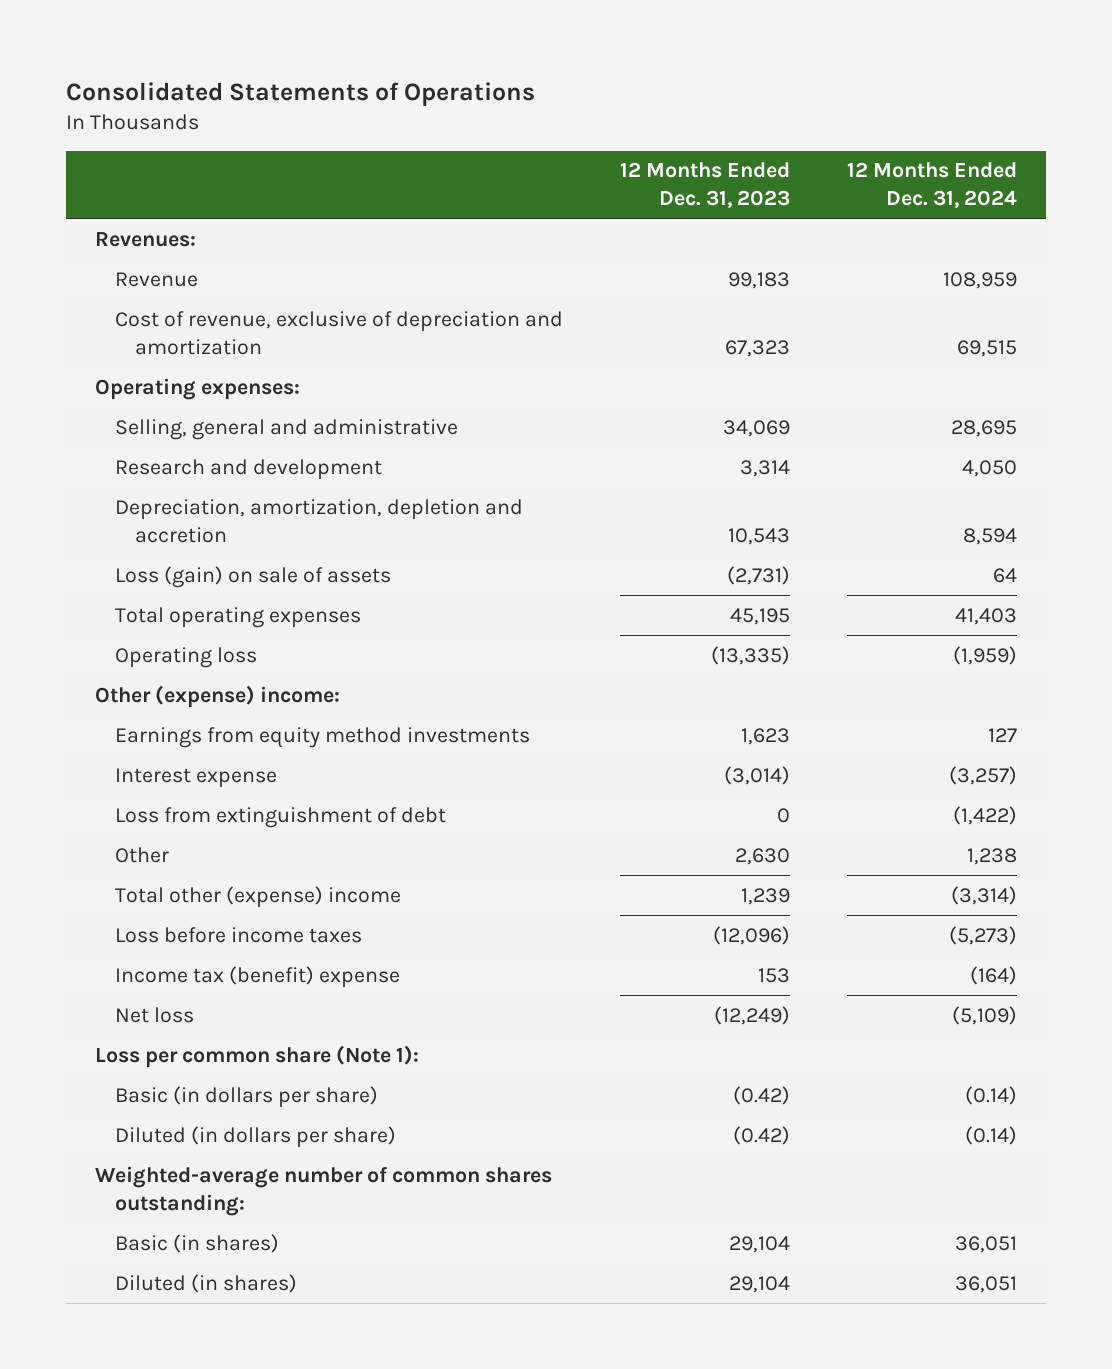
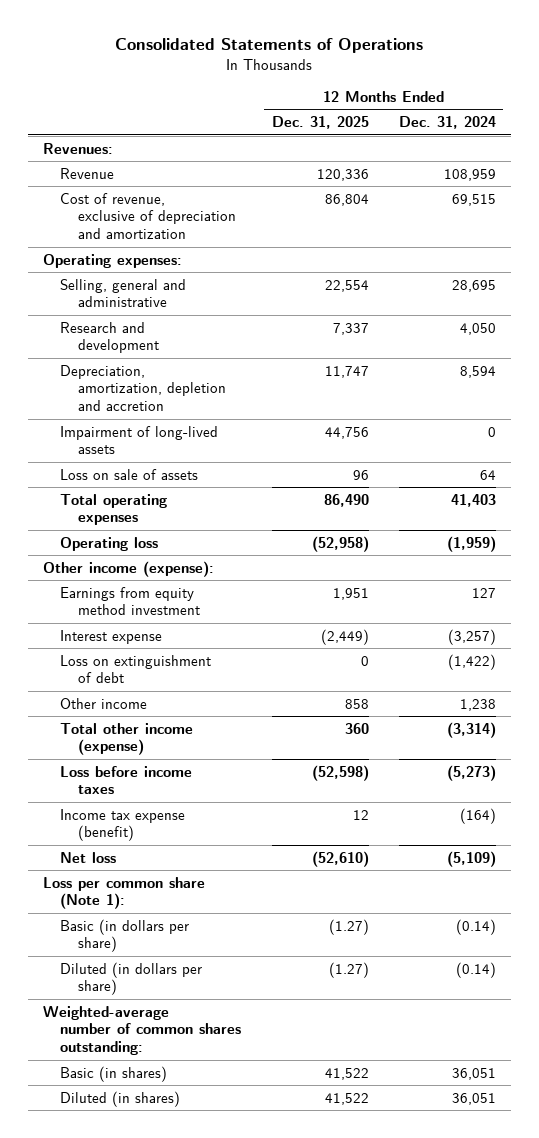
- | 12 Months Ended Dec. 31, 2023 | 12 Months Ended Dec. 31, 2024
+ | 12 Months Ended Dec. 31, 2025 | 12 Months Ended Dec. 31, 2024
- Loss (gain) on sale of assets | (2,731) | 64
+ Impairment of long-lived assets | 44,756 | 0
+ Loss on sale of assets | 96 | 64
- Other (expense) income:
- Earnings from equity method investments | 1,623 | 127
+ Other income (expense):
+ Earnings from equity method investment | 1,951 | 127
- Loss from extinguishment of debt | 0 | (1,422)
- Other | 2,630 | 1,238
- Total other (expense) income | 1,239 | (3,314)
+ Loss on extinguishment of debt | 0 | (1,422)
+ Other income | 858 | 1,238
+ Total other income (expense) | 360 | (3,314)
- Income tax (benefit) expense | 153 | (164)
+ Income tax expense (benefit) | 12 | (164)

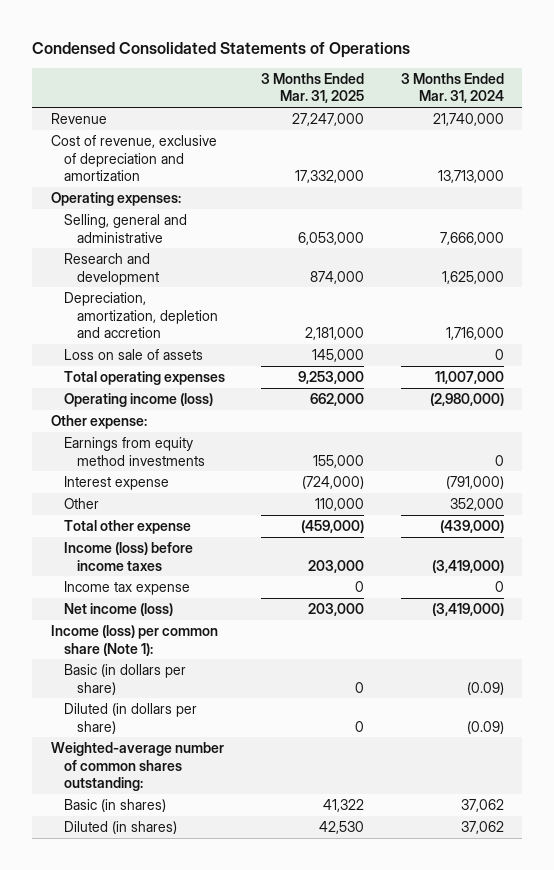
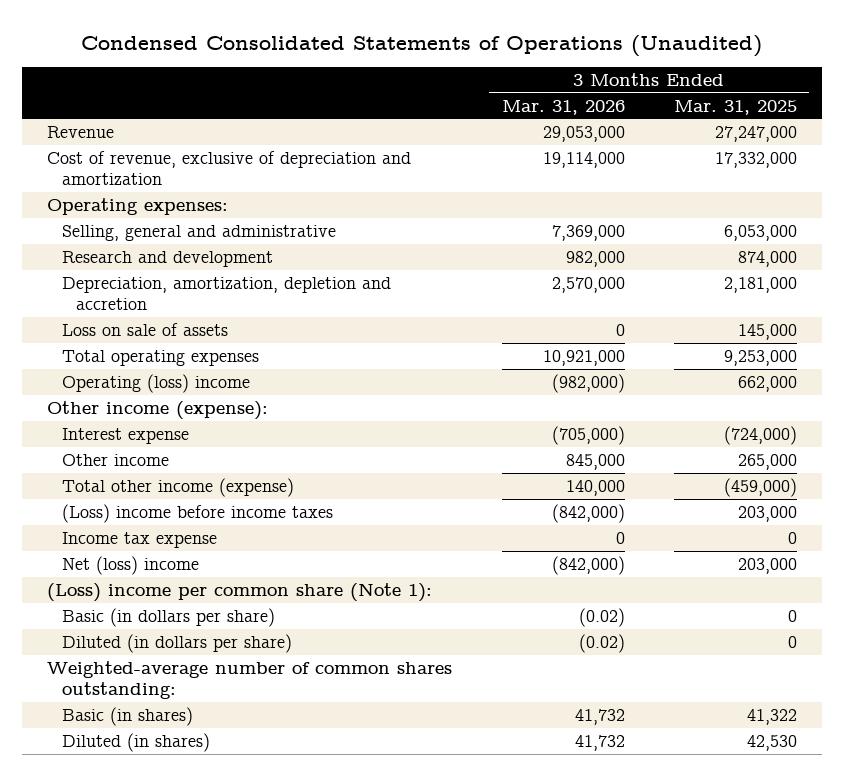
- Condensed Consolidated Statements of Operations
+ Condensed Consolidated Statements of Operations (Unaudited)
- | 3 Months Ended Mar. 31, 2025 | 3 Months Ended Mar. 31, 2024
+ | 3 Months Ended Mar. 31, 2026 | 3 Months Ended Mar. 31, 2025
- Operating income (loss) | 662,000 | (2,980,000)
- Other expense:
- Earnings from equity method investments | 155,000 | 0
+ Operating (loss) income | (982,000) | 662,000
+ Other income (expense):
- Other | 110,000 | 352,000
- Total other expense | (459,000) | (439,000)
- Income (loss) before income taxes | 203,000 | (3,419,000)
+ Other income | 845,000 | 265,000
+ Total other income (expense) | 140,000 | (459,000)
+ (Loss) income before income taxes | (842,000) | 203,000
- Net income (loss) | 203,000 | (3,419,000)
- Income (loss) per common share (Note 1):
+ Net (loss) income | (842,000) | 203,000
+ (Loss) income per common share (Note 1):

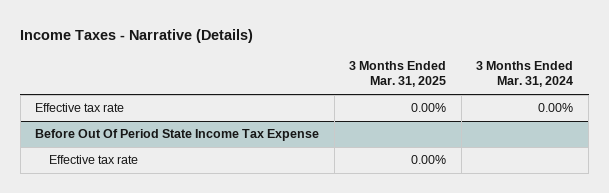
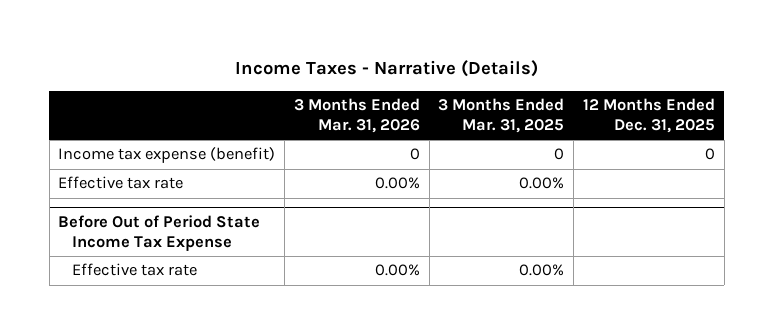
- | 3 Months Ended Mar. 31, 2025 | 3 Months Ended Mar. 31, 2024
+ | 3 Months Ended Mar. 31, 2026 | 3 Months Ended Mar. 31, 2025 | 12 Months Ended Dec. 31, 2025
+ Income tax expense (benefit) | 0 | 0 | 0
- Before Out Of Period State Income Tax Expense
+ Before Out of Period State Income Tax Expense

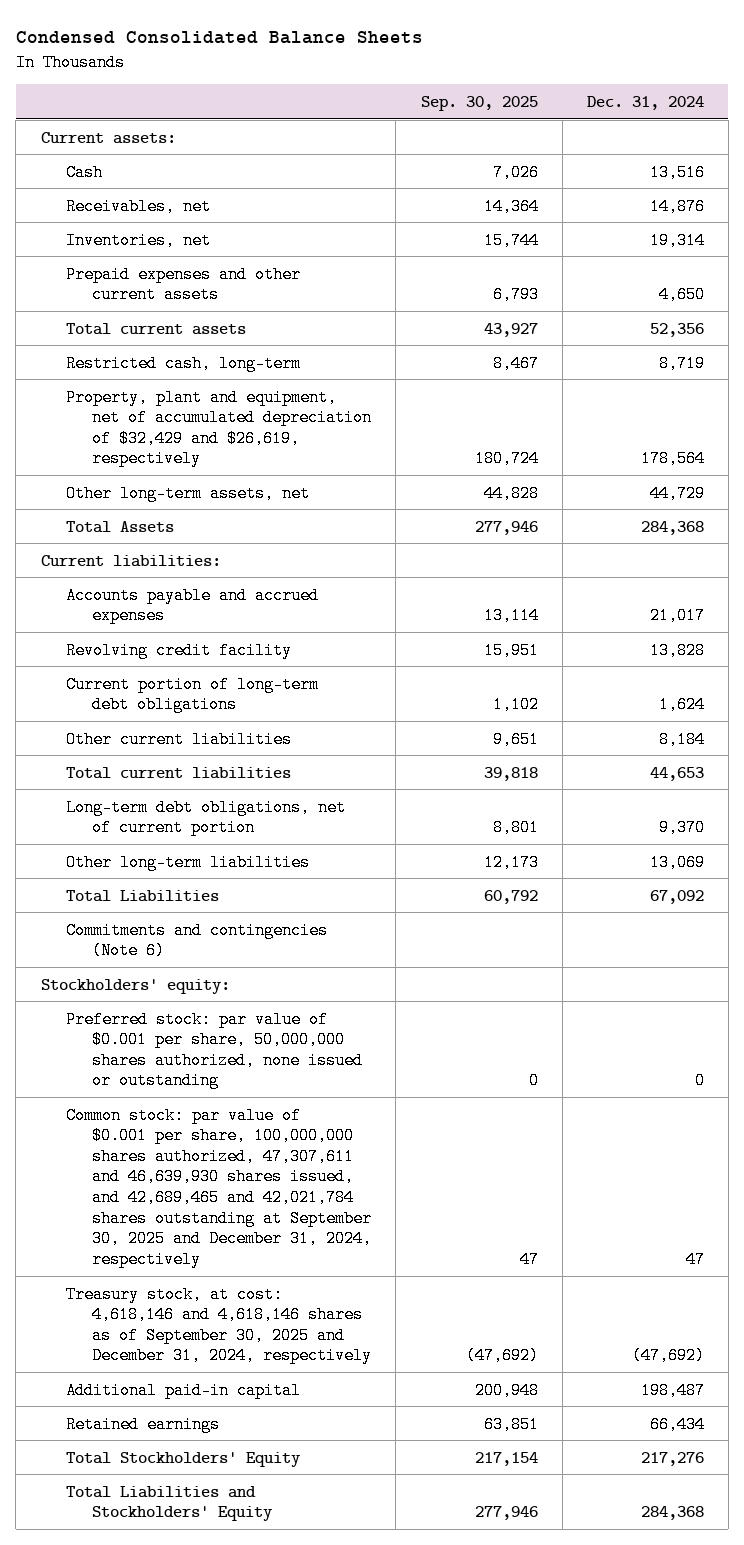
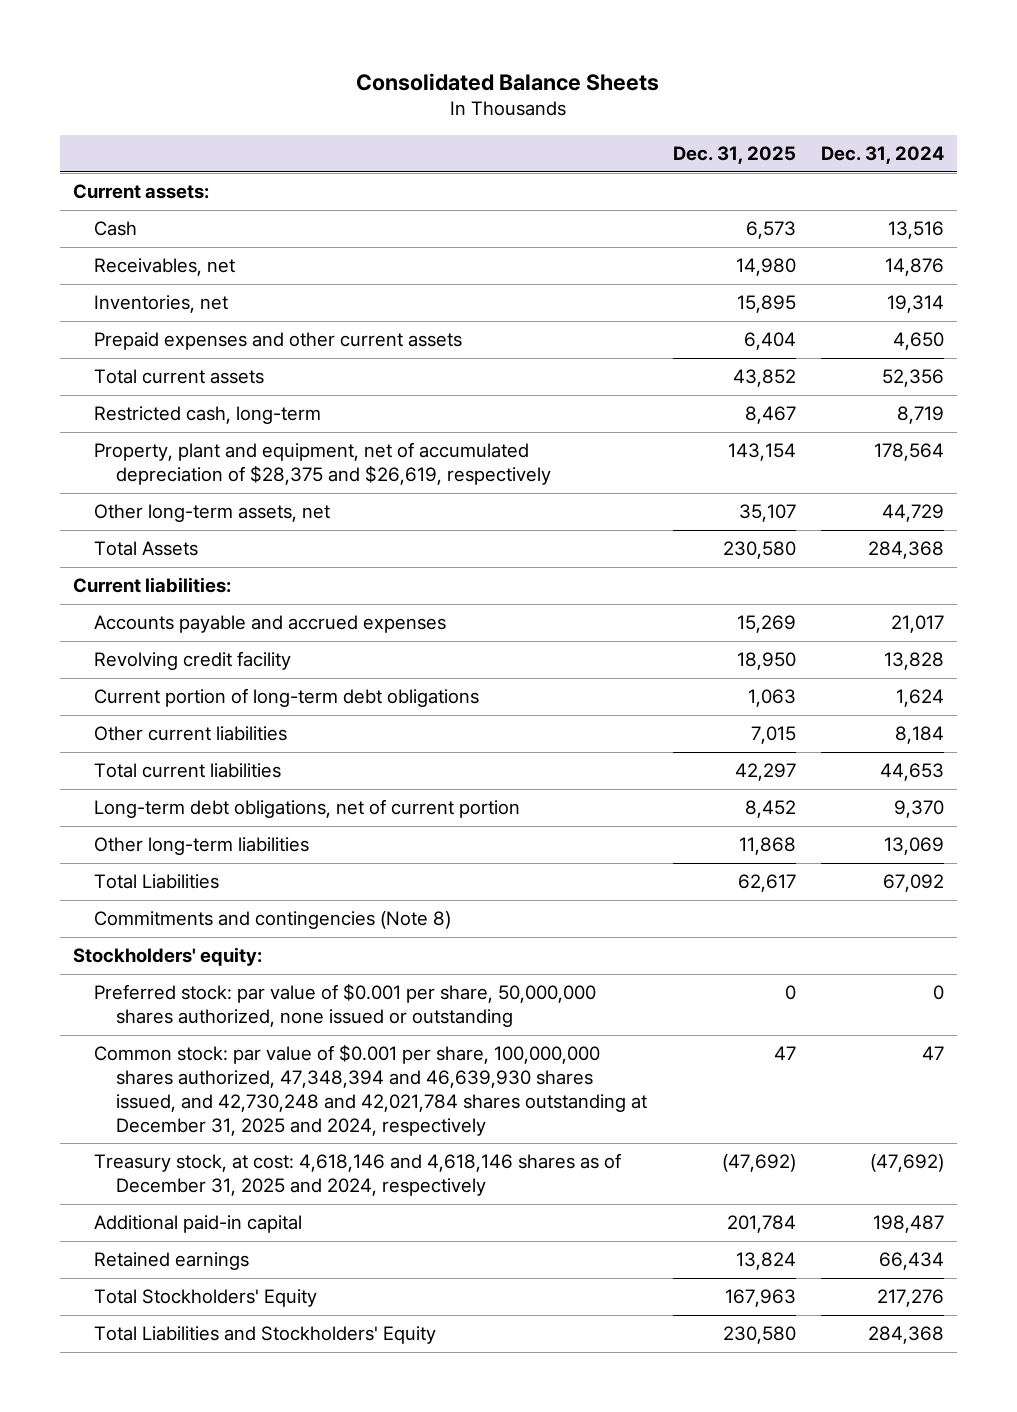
- Condensed Consolidated Balance Sheets
+ Consolidated Balance Sheets
- | Sep. 30, 2025 | Dec. 31, 2024
+ | Dec. 31, 2025 | Dec. 31, 2024
- Property, plant and equipment, net of accumulated depreciation of $32,429 and $26,619, respectively | 180,724 | 178,564
+ Property, plant and equipment, net of accumulated depreciation of $28,375 and $26,619, respectively | 143,154 | 178,564
- Commitments and contingencies (Note 6)
+ Commitments and contingencies (Note 8)
- Common stock: par value of $0.001 per share, 100,000,000 shares authorized, 47,307,611 and 46,639,930 shares issued, and 42,689,465 and 42,021,784 shares outstanding at September 30, 2025 and December 31, 2024, respectively | 47 | 47
- Treasury stock, at cost: 4,618,146 and 4,618,146 shares as of September 30, 2025 and December 31, 2024, respectively | (47,692) | (47,692)
+ Common stock: par value of $0.001 per share, 100,000,000 shares authorized, 47,348,394 and 46,639,930 shares issued, and 42,730,248 and 42,021,784 shares outstanding at December 31, 2025 and 2024, respectively | 47 | 47
+ Treasury stock, at cost: 4,618,146 and 4,618,146 shares as of December 31, 2025 and 2024, respectively | (47,692) | (47,692)

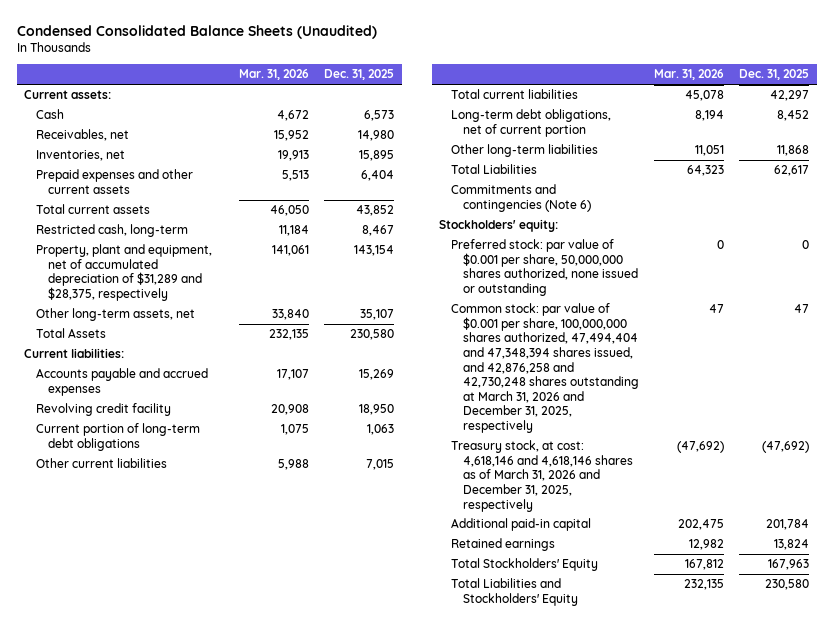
- Consolidated Balance Sheets
+ Condensed Consolidated Balance Sheets (Unaudited)
- | Dec. 31, 2025 | Dec. 31, 2024
+ | Mar. 31, 2026 | Dec. 31, 2025
- Property, plant and equipment, net of accumulated depreciation of $28,375 and $26,619, respectively | 143,154 | 178,564
+ Property, plant and equipment, net of accumulated depreciation of $31,289 and $28,375, respectively | 141,061 | 143,154
- Commitments and contingencies (Note 8)
+ Commitments and contingencies (Note 6)
- Common stock: par value of $0.001 per share, 100,000,000 shares authorized, 47,348,394 and 46,639,930 shares issued, and 42,730,248 and 42,021,784 shares outstanding at December 31, 2025 and 2024, respectively | 47 | 47
- Treasury stock, at cost: 4,618,146 and 4,618,146 shares as of December 31, 2025 and 2024, respectively | (47,692) | (47,692)
+ Common stock: par value of $0.001 per share, 100,000,000 shares authorized, 47,494,404 and 47,348,394 shares issued, and 42,876,258 and 42,730,248 shares outstanding at March 31, 2026 and December 31, 2025, respectively | 47 | 47
+ Treasury stock, at cost: 4,618,146 and 4,618,146 shares as of March 31, 2026 and December 31, 2025, respectively | (47,692) | (47,692)

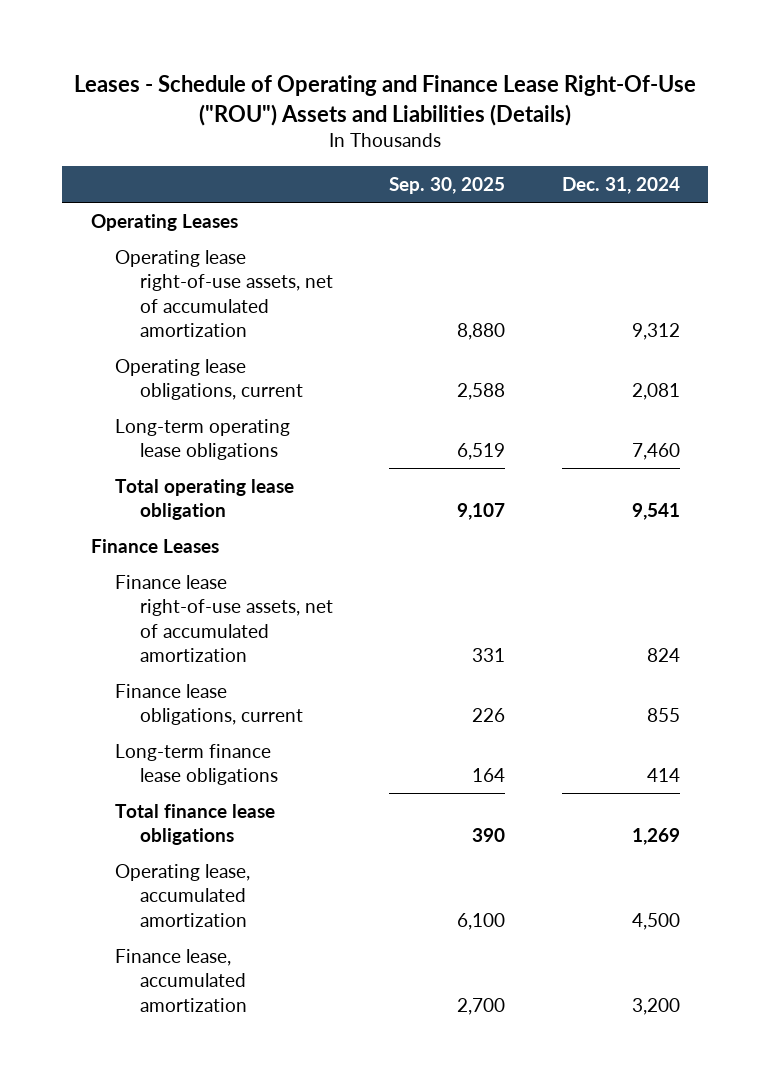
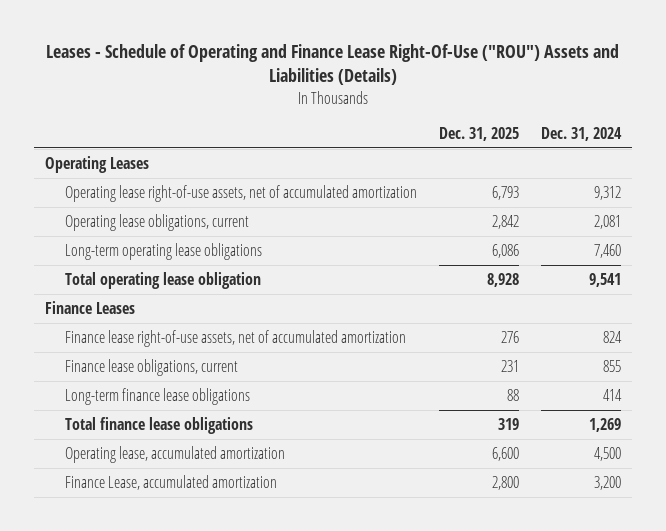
- | Sep. 30, 2025 | Dec. 31, 2024
+ | Dec. 31, 2025 | Dec. 31, 2024
- Finance lease, accumulated amortization | 2,700 | 3,200
+ Finance Lease, accumulated amortization | 2,800 | 3,200

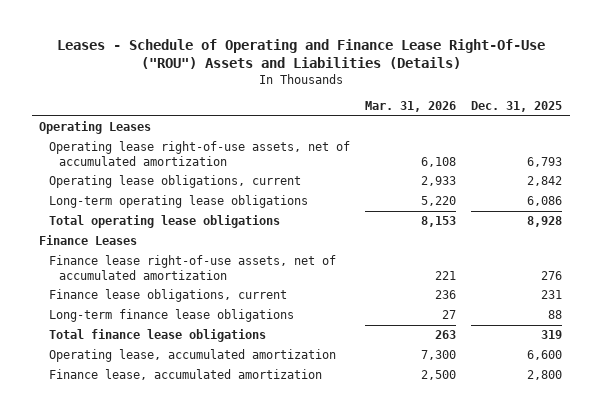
- | Dec. 31, 2025 | Dec. 31, 2024
+ | Mar. 31, 2026 | Dec. 31, 2025
- Total operating lease obligation | 8,928 | 9,541
+ Total operating lease obligations | 8,153 | 8,928
- Finance Lease, accumulated amortization | 2,800 | 3,200
+ Finance lease, accumulated amortization | 2,500 | 2,800

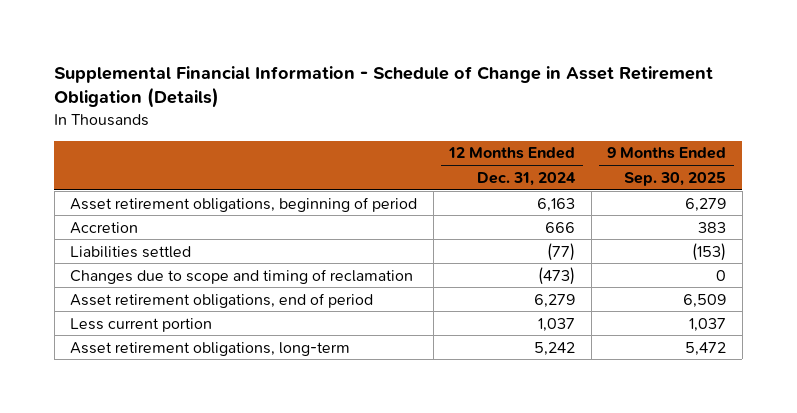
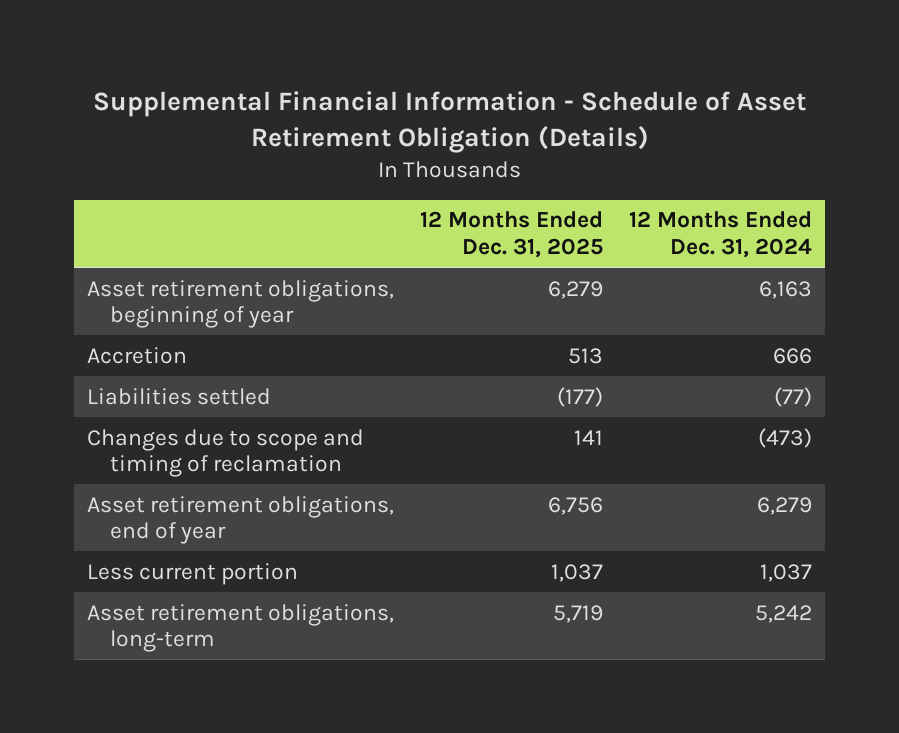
- Supplemental Financial Information - Schedule of Change in Asset Retirement Obligation (Details)
+ Supplemental Financial Information - Schedule of Asset Retirement Obligation (Details)
- | 12 Months Ended Dec. 31, 2024 | 9 Months Ended Sep. 30, 2025
+ | 12 Months Ended Dec. 31, 2025 | 12 Months Ended Dec. 31, 2024
- Asset retirement obligations, beginning of period | 6,163 | 6,279
+ Asset retirement obligations, beginning of year | 6,279 | 6,163
- Asset retirement obligations, end of period | 6,279 | 6,509
+ Asset retirement obligations, end of year | 6,756 | 6,279

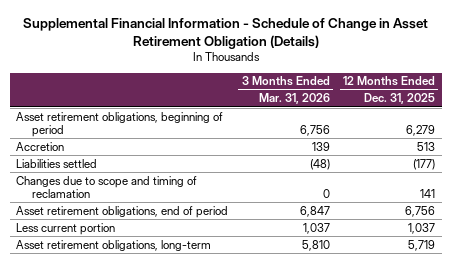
- Supplemental Financial Information - Schedule of Asset Retirement Obligation (Details)
+ Supplemental Financial Information - Schedule of Change in Asset Retirement Obligation (Details)
- | 12 Months Ended Dec. 31, 2025 | 12 Months Ended Dec. 31, 2024
+ | 3 Months Ended Mar. 31, 2026 | 12 Months Ended Dec. 31, 2025
- Asset retirement obligations, beginning of year | 6,279 | 6,163
+ Asset retirement obligations, beginning of period | 6,756 | 6,279
- Asset retirement obligations, end of year | 6,756 | 6,279
+ Asset retirement obligations, end of period | 6,847 | 6,756

